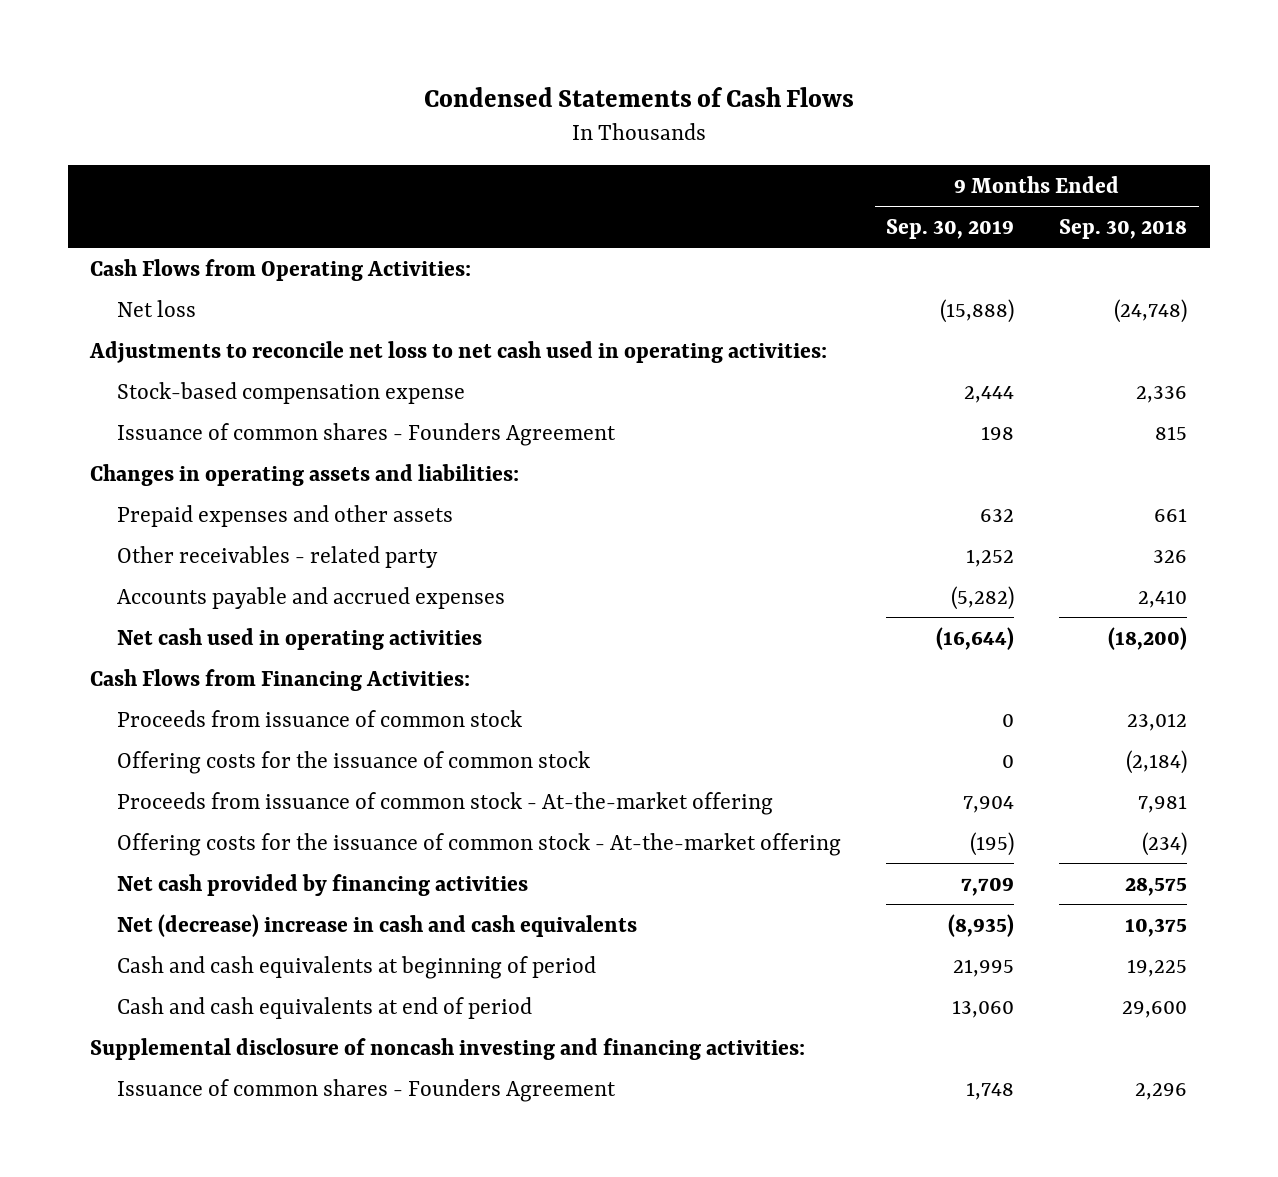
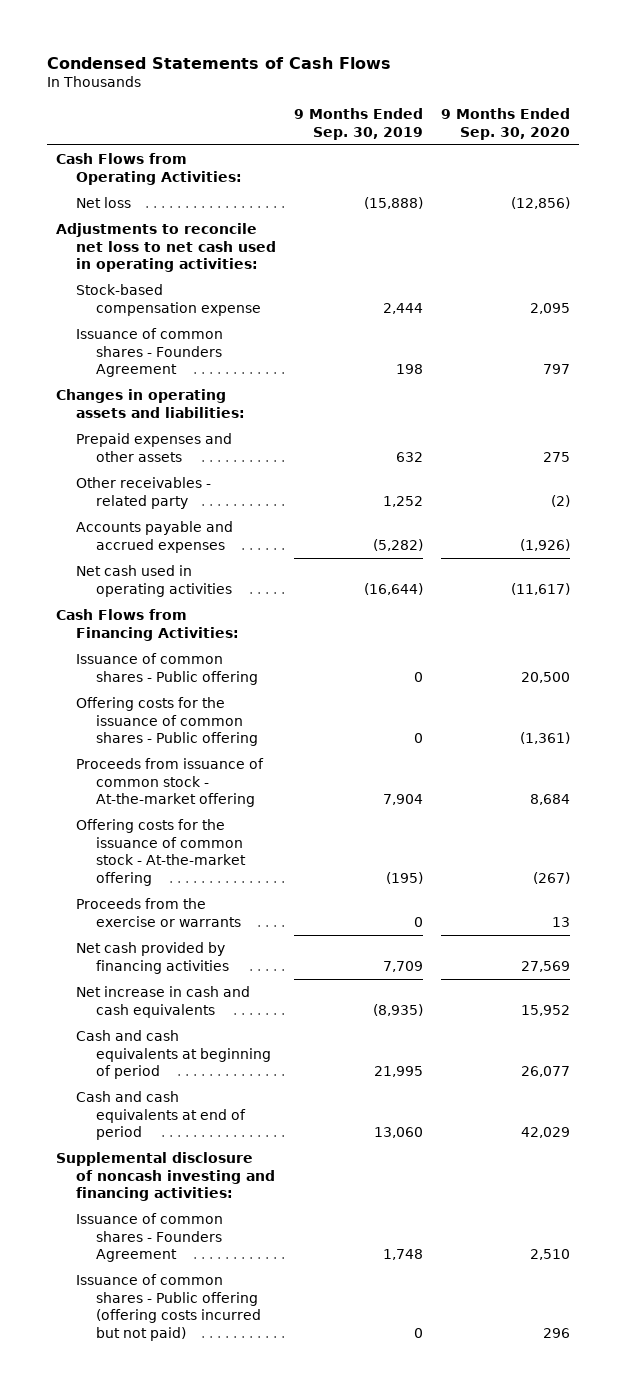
- | 9 Months Ended Sep. 30, 2019 | 9 Months Ended Sep. 30, 2018
+ | 9 Months Ended Sep. 30, 2019 | 9 Months Ended Sep. 30, 2020
- Proceeds from issuance of common stock | 0 | 23,012
- Offering costs for the issuance of common stock | 0 | (2,184)
+ Issuance of common shares - Public offering | 0 | 20,500
+ Offering costs for the issuance of common shares - Public offering | 0 | (1,361)
+ Proceeds from the exercise or warrants | 0 | 13
- Net (decrease) increase in cash and cash equivalents | (8,935) | 10,375
+ Net increase in cash and cash equivalents | (8,935) | 15,952
+ Issuance of common shares - Public offering (offering costs incurred but not paid) | 0 | 296

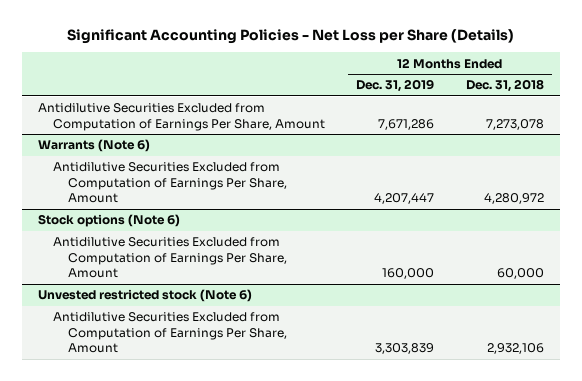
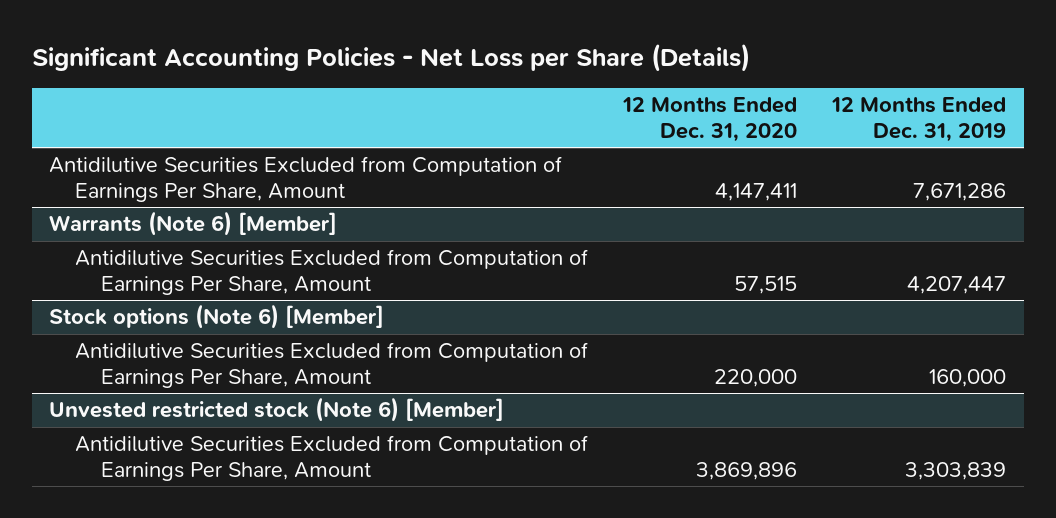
- | 12 Months Ended Dec. 31, 2019 | 12 Months Ended Dec. 31, 2018
+ | 12 Months Ended Dec. 31, 2020 | 12 Months Ended Dec. 31, 2019
- Warrants (Note 6)
+ Warrants (Note 6) [Member]
- Stock options (Note 6)
+ Stock options (Note 6) [Member]
- Unvested restricted stock (Note 6)
+ Unvested restricted stock (Note 6) [Member]

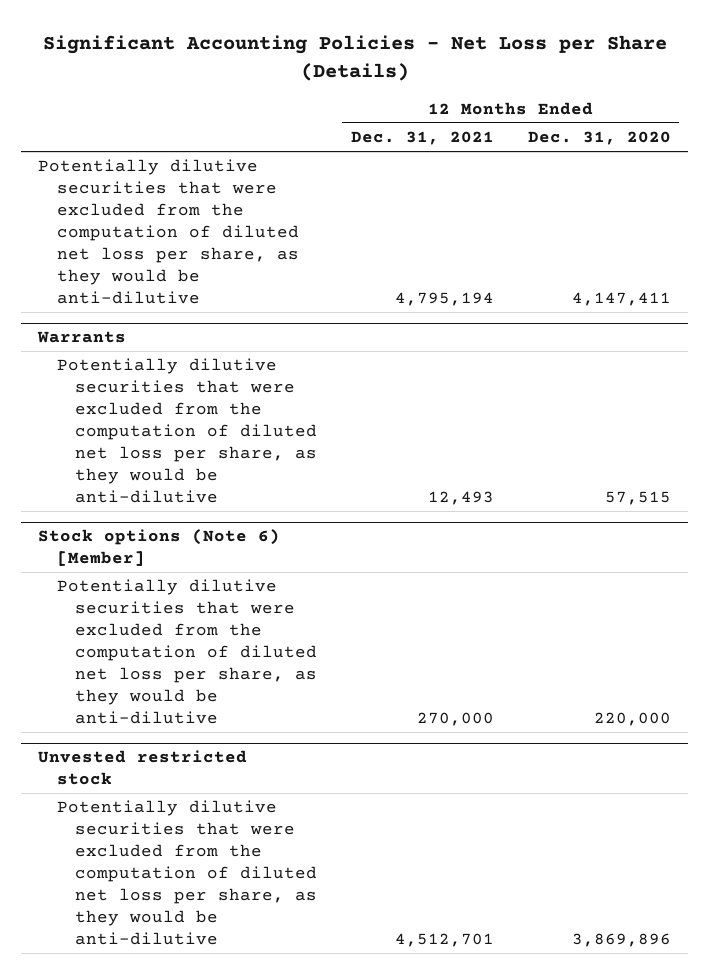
- | 12 Months Ended Dec. 31, 2020 | 12 Months Ended Dec. 31, 2019
+ | 12 Months Ended Dec. 31, 2021 | 12 Months Ended Dec. 31, 2020
- Antidilutive Securities Excluded from Computation of Earnings Per Share, Amount | 4,147,411 | 7,671,286
- Warrants (Note 6) [Member]
- Antidilutive Securities Excluded from Computation of Earnings Per Share, Amount | 57,515 | 4,207,447
+ Potentially dilutive securities that were excluded from the computation of diluted net loss per share, as they would be anti-dilutive | 4,795,194 | 4,147,411
+ Warrants
+ Potentially dilutive securities that were excluded from the computation of diluted net loss per share, as they would be anti-dilutive | 12,493 | 57,515
@ Stock options (Note 6) [Member]
- Antidilutive Securities Excluded from Computation of Earnings Per Share, Amount | 220,000 | 160,000
- Unvested restricted stock (Note 6) [Member]
- Antidilutive Securities Excluded from Computation of Earnings Per Share, Amount | 3,869,896 | 3,303,839
@ Stock options (Note 6) [Member]
+ Potentially dilutive securities that were excluded from the computation of diluted net loss per share, as they would be anti-dilutive | 270,000 | 220,000
+ Unvested restricted stock
+ Potentially dilutive securities that were excluded from the computation of diluted net loss per share, as they would be anti-dilutive | 4,512,701 | 3,869,896

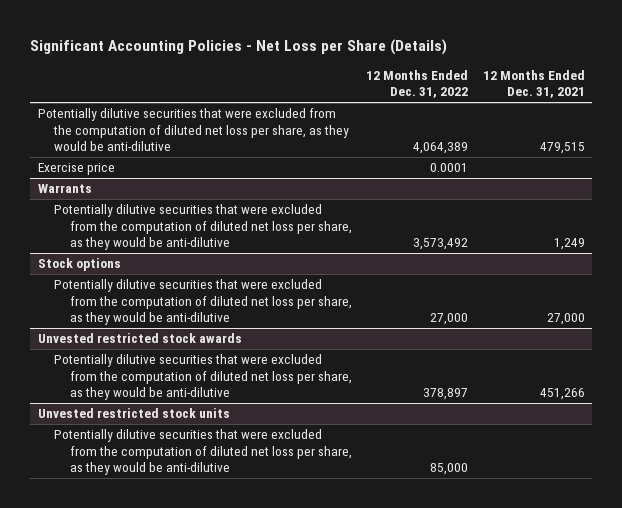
- | 12 Months Ended Dec. 31, 2021 | 12 Months Ended Dec. 31, 2020
+ | 12 Months Ended Dec. 31, 2022 | 12 Months Ended Dec. 31, 2021
- Potentially dilutive securities that were excluded from the computation of diluted net loss per share, as they would be anti-dilutive | 4,795,194 | 4,147,411
+ Potentially dilutive securities that were excluded from the computation of diluted net loss per share, as they would be anti-dilutive | 4,064,389 | 479,515
+ Exercise price | 0.0001 |
@ Warrants
- Potentially dilutive securities that were excluded from the computation of diluted net loss per share, as they would be anti-dilutive | 12,493 | 57,515
- Stock options (Note 6) [Member]
- Potentially dilutive securities that were excluded from the computation of diluted net loss per share, as they would be anti-dilutive | 270,000 | 220,000
- Unvested restricted stock
- Potentially dilutive securities that were excluded from the computation of diluted net loss per share, as they would be anti-dilutive | 4,512,701 | 3,869,896
@ Warrants
+ Potentially dilutive securities that were excluded from the computation of diluted net loss per share, as they would be anti-dilutive | 3,573,492 | 1,249
+ Stock options
+ Potentially dilutive securities that were excluded from the computation of diluted net loss per share, as they would be anti-dilutive | 27,000 | 27,000
+ Unvested restricted stock awards
+ Potentially dilutive securities that were excluded from the computation of diluted net loss per share, as they would be anti-dilutive | 378,897 | 451,266
+ Unvested restricted stock units
+ Potentially dilutive securities that were excluded from the computation of diluted net loss per share, as they would be anti-dilutive | 85,000 |

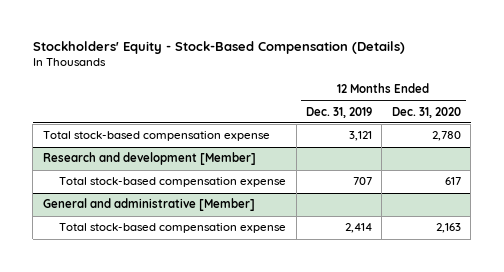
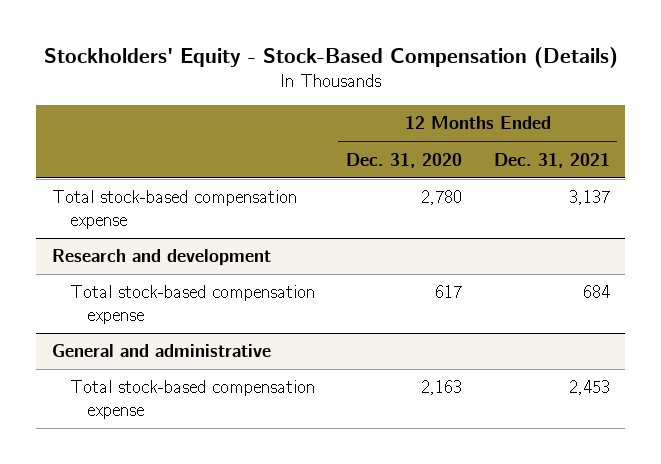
- | 12 Months Ended Dec. 31, 2019 | 12 Months Ended Dec. 31, 2020
+ | 12 Months Ended Dec. 31, 2020 | 12 Months Ended Dec. 31, 2021
- Research and development [Member]
+ Research and development
- General and administrative [Member]
+ General and administrative

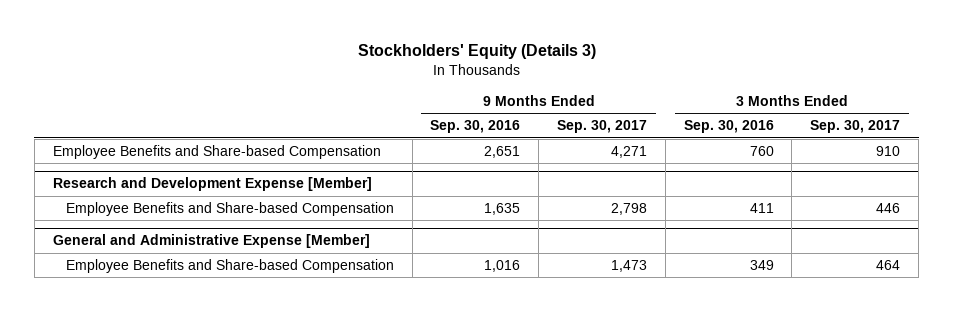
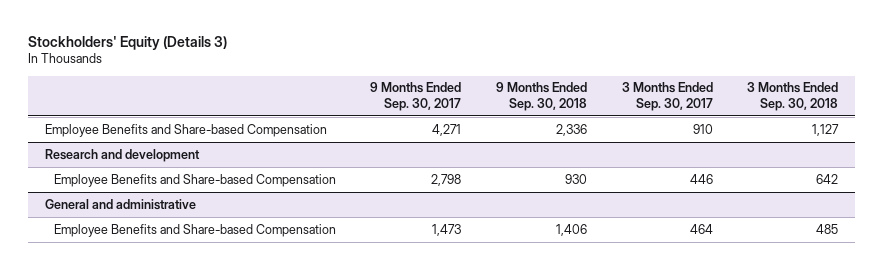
- | 9 Months Ended Sep. 30, 2016 | 9 Months Ended Sep. 30, 2017 | 3 Months Ended Sep. 30, 2016 | 3 Months Ended Sep. 30, 2017
+ | 9 Months Ended Sep. 30, 2017 | 9 Months Ended Sep. 30, 2018 | 3 Months Ended Sep. 30, 2017 | 3 Months Ended Sep. 30, 2018
- Research and Development Expense [Member]
+ Research and development
- General and Administrative Expense [Member]
+ General and administrative

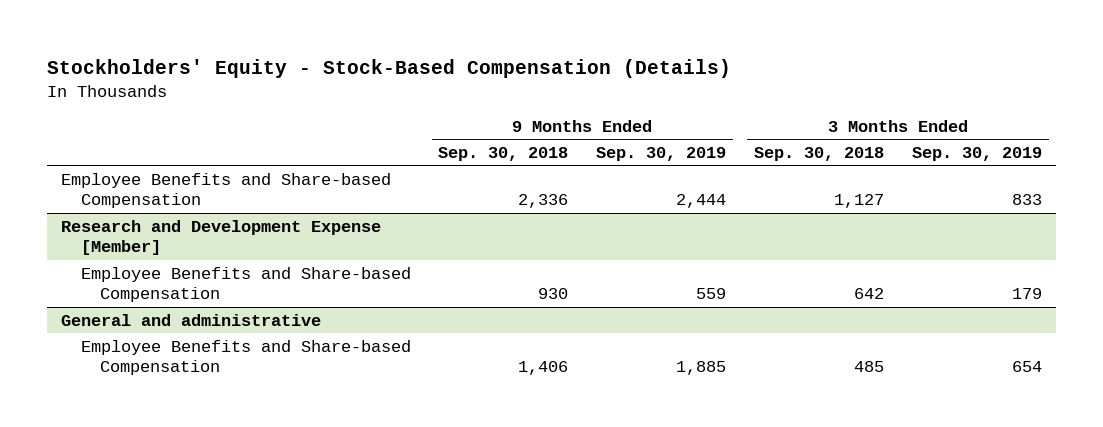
- Stockholders' Equity (Details 3)
+ Stockholders' Equity - Stock-Based Compensation (Details)
- | 9 Months Ended Sep. 30, 2017 | 9 Months Ended Sep. 30, 2018 | 3 Months Ended Sep. 30, 2017 | 3 Months Ended Sep. 30, 2018
+ | 9 Months Ended Sep. 30, 2018 | 9 Months Ended Sep. 30, 2019 | 3 Months Ended Sep. 30, 2018 | 3 Months Ended Sep. 30, 2019
- Research and development
+ Research and Development Expense [Member]

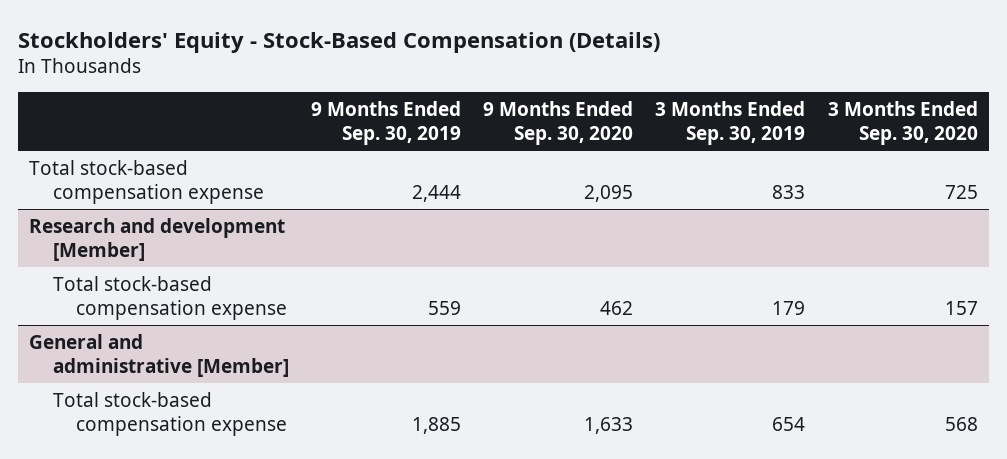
- | 9 Months Ended Sep. 30, 2018 | 9 Months Ended Sep. 30, 2019 | 3 Months Ended Sep. 30, 2018 | 3 Months Ended Sep. 30, 2019
+ | 9 Months Ended Sep. 30, 2019 | 9 Months Ended Sep. 30, 2020 | 3 Months Ended Sep. 30, 2019 | 3 Months Ended Sep. 30, 2020
- Employee Benefits and Share-based Compensation | 2,336 | 2,444 | 1,127 | 833
- Research and Development Expense [Member]
- Employee Benefits and Share-based Compensation | 930 | 559 | 642 | 179
- General and administrative
- Employee Benefits and Share-based Compensation | 1,406 | 1,885 | 485 | 654
+ Total stock-based compensation expense | 2,444 | 2,095 | 833 | 725
+ Research and development [Member]
+ Total stock-based compensation expense | 559 | 462 | 179 | 157
+ General and administrative [Member]
+ Total stock-based compensation expense | 1,885 | 1,633 | 654 | 568

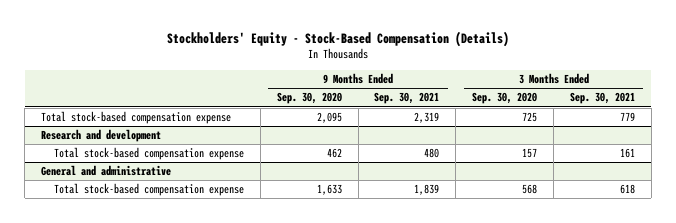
- | 9 Months Ended Sep. 30, 2019 | 9 Months Ended Sep. 30, 2020 | 3 Months Ended Sep. 30, 2019 | 3 Months Ended Sep. 30, 2020
+ | 9 Months Ended Sep. 30, 2020 | 9 Months Ended Sep. 30, 2021 | 3 Months Ended Sep. 30, 2020 | 3 Months Ended Sep. 30, 2021
- Research and development [Member]
+ Research and development
- General and administrative [Member]
+ General and administrative

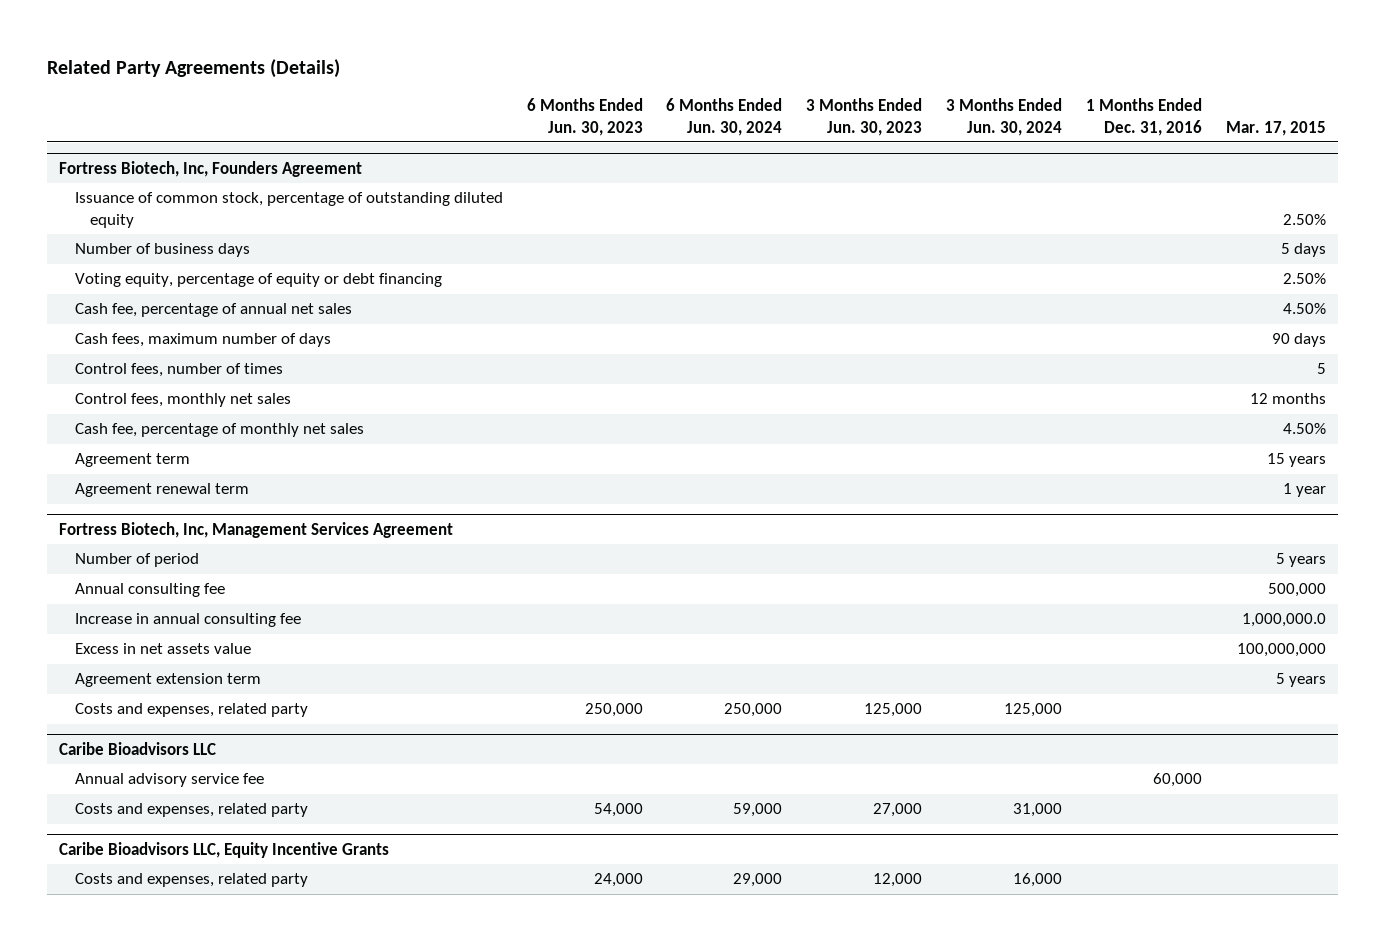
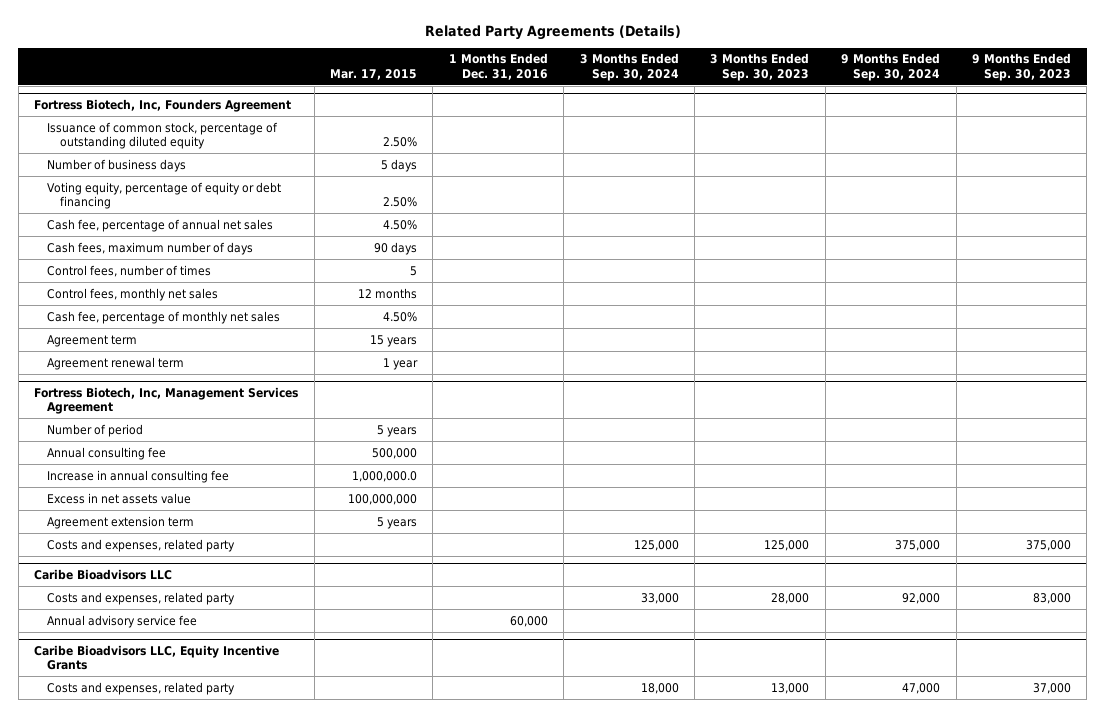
- | 6 Months Ended Jun. 30, 2023 | 6 Months Ended Jun. 30, 2024 | 3 Months Ended Jun. 30, 2023 | 3 Months Ended Jun. 30, 2024 | 1 Months Ended Dec. 31, 2016 | Mar. 17, 2015
+ | Mar. 17, 2015 | 1 Months Ended Dec. 31, 2016 | 3 Months Ended Sep. 30, 2024 | 3 Months Ended Sep. 30, 2023 | 9 Months Ended Sep. 30, 2024 | 9 Months Ended Sep. 30, 2023
@ Caribe Bioadvisors LLC
moved down: Annual advisory service fee | | 60,000 | | | |

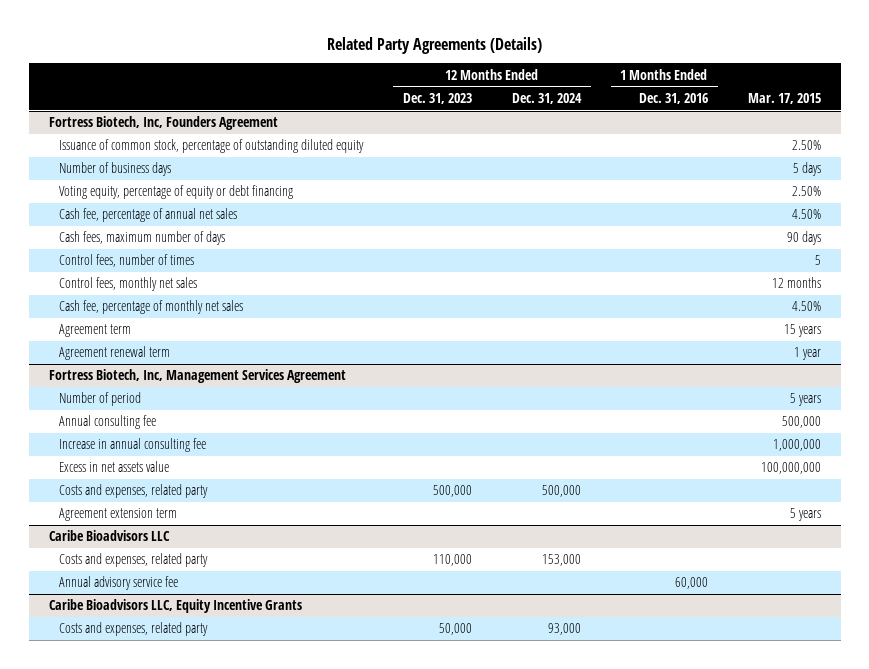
- | Mar. 17, 2015 | 1 Months Ended Dec. 31, 2016 | 3 Months Ended Sep. 30, 2024 | 3 Months Ended Sep. 30, 2023 | 9 Months Ended Sep. 30, 2024 | 9 Months Ended Sep. 30, 2023
+ | 12 Months Ended Dec. 31, 2023 | 12 Months Ended Dec. 31, 2024 | 1 Months Ended Dec. 31, 2016 | Mar. 17, 2015
@ Fortress Biotech, Inc, Management Services Agreement
- Increase in annual consulting fee | 1,000,000.0 | | | | |
+ Increase in annual consulting fee | | | | 1,000,000
moved down: Agreement extension term | | | | 5 years

